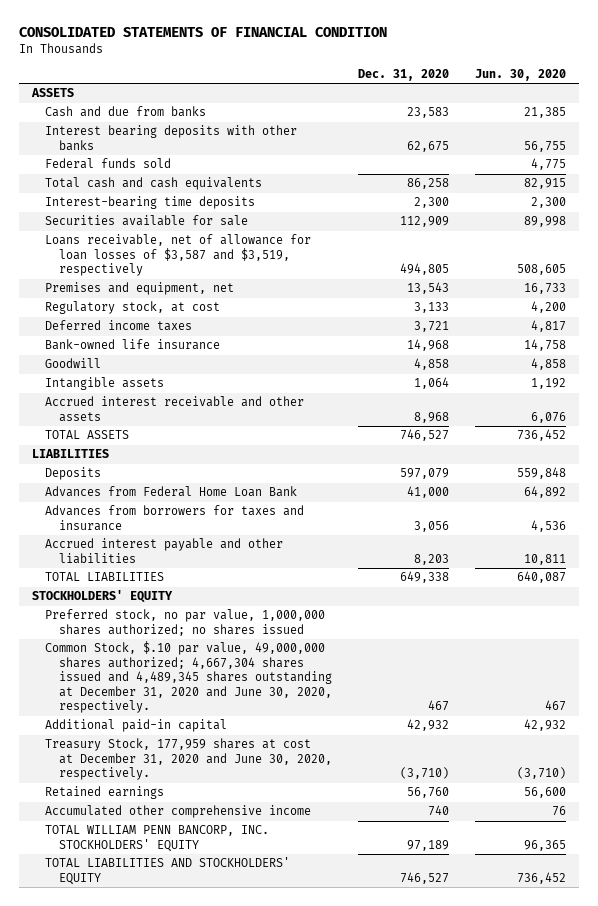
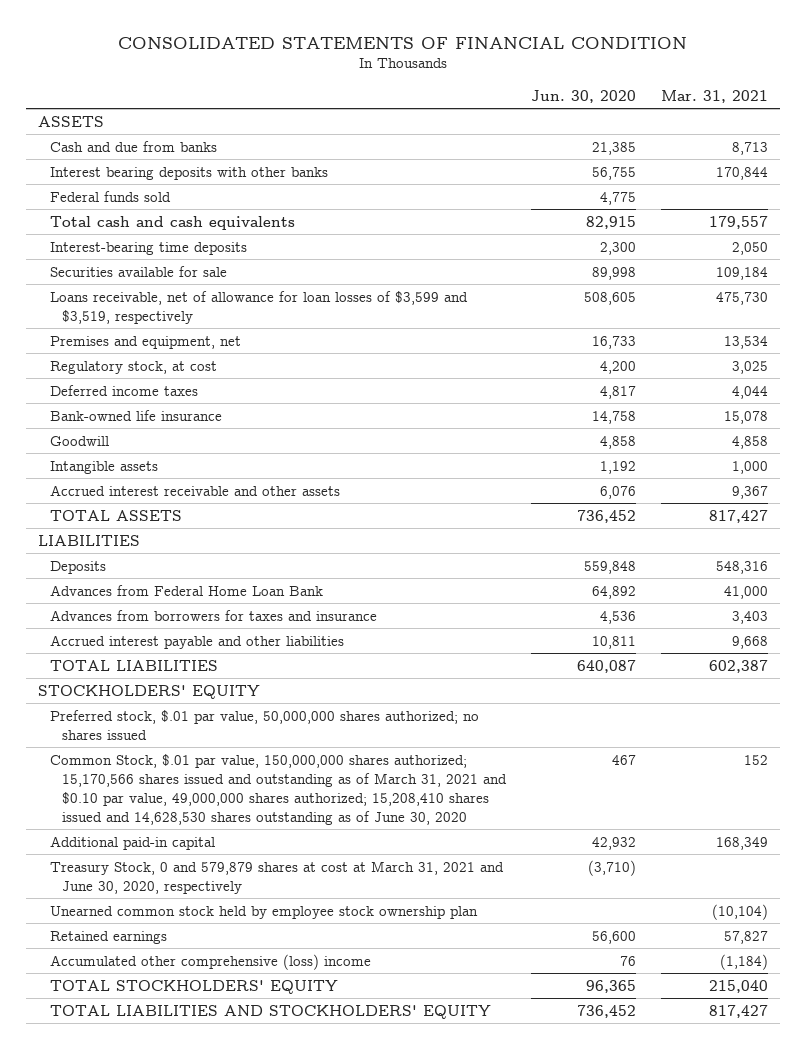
- | Dec. 31, 2020 | Jun. 30, 2020
+ | Jun. 30, 2020 | Mar. 31, 2021
- Loans receivable, net of allowance for loan losses of $3,587 and $3,519, respectively | 494,805 | 508,605
+ Loans receivable, net of allowance for loan losses of $3,599 and $3,519, respectively | 508,605 | 475,730
- Preferred stock, no par value, 1,000,000 shares authorized; no shares issued
- Common Stock, $.10 par value, 49,000,000 shares authorized; 4,667,304 shares issued and 4,489,345 shares outstanding at December 31, 2020 and June 30, 2020, respectively. | 467 | 467
+ Preferred stock, $.01 par value, 50,000,000 shares authorized; no shares issued
+ Common Stock, $.01 par value, 150,000,000 shares authorized; 15,170,566 shares issued and outstanding as of March 31, 2021 and $0.10 par value, 49,000,000 shares authorized; 15,208,410 shares issued and 14,628,530 shares outstanding as of June 30, 2020 | 467 | 152
- Treasury Stock, 177,959 shares at cost at December 31, 2020 and June 30, 2020, respectively. | (3,710) | (3,710)
+ Treasury Stock, 0 and 579,879 shares at cost at March 31, 2021 and June 30, 2020, respectively | (3,710) |
+ Unearned common stock held by employee stock ownership plan | | (10,104)
- Accumulated other comprehensive income | 740 | 76
- TOTAL WILLIAM PENN BANCORP, INC. STOCKHOLDERS' EQUITY | 97,189 | 96,365
+ Accumulated other comprehensive (loss) income | 76 | (1,184)
+ TOTAL STOCKHOLDERS' EQUITY | 96,365 | 215,040

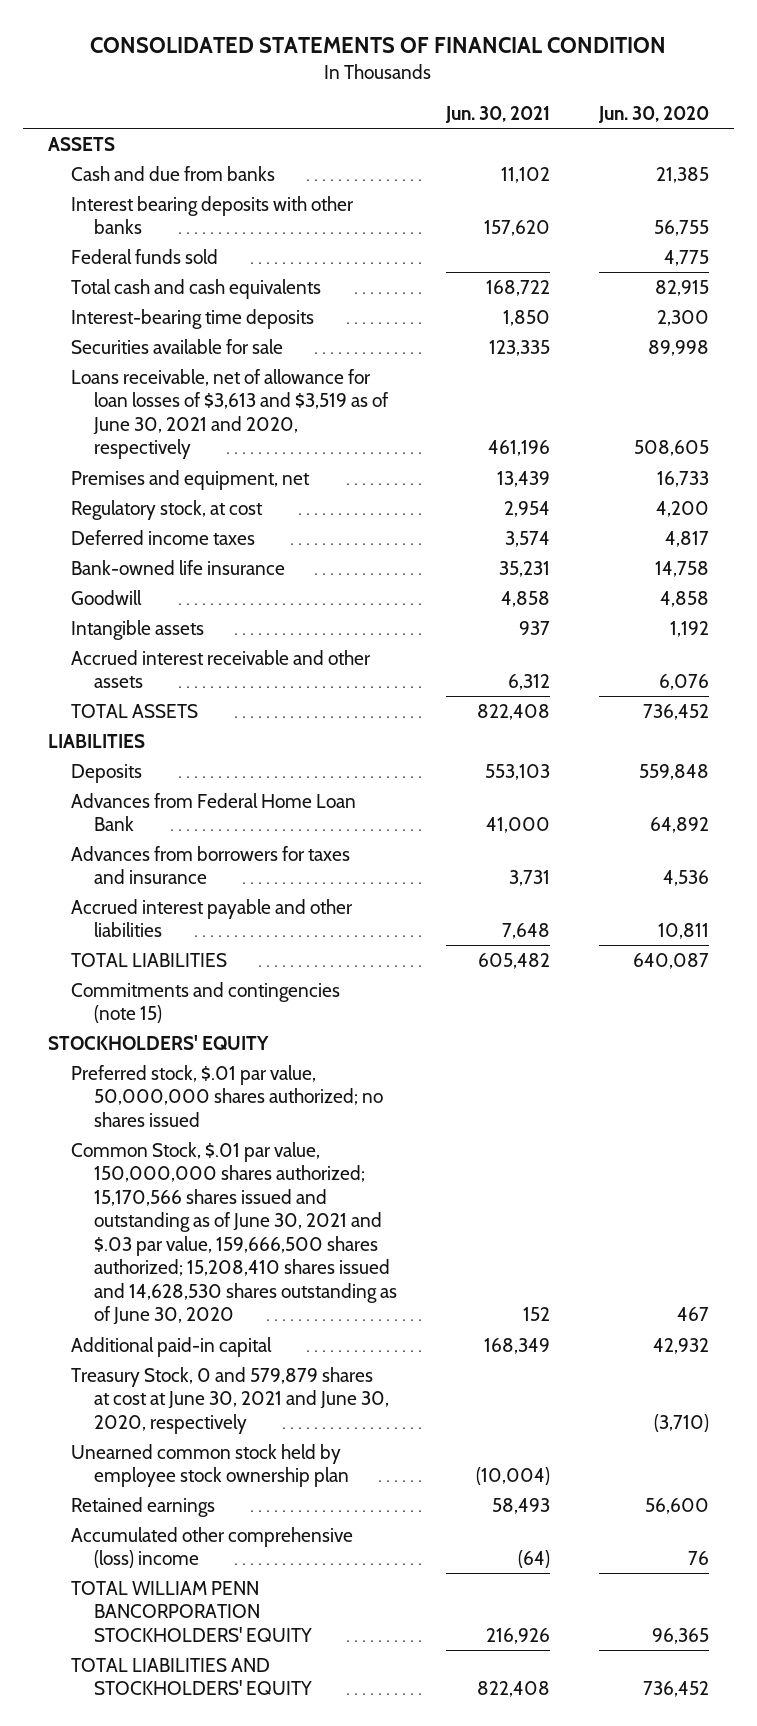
- | Jun. 30, 2020 | Mar. 31, 2021
+ | Jun. 30, 2021 | Jun. 30, 2020
- Loans receivable, net of allowance for loan losses of $3,599 and $3,519, respectively | 508,605 | 475,730
+ Loans receivable, net of allowance for loan losses of $3,613 and $3,519 as of June 30, 2021 and 2020, respectively | 461,196 | 508,605
+ Commitments and contingencies (note 15)
- Common Stock, $.01 par value, 150,000,000 shares authorized; 15,170,566 shares issued and outstanding as of March 31, 2021 and $0.10 par value, 49,000,000 shares authorized; 15,208,410 shares issued and 14,628,530 shares outstanding as of June 30, 2020 | 467 | 152
+ Common Stock, $.01 par value, 150,000,000 shares authorized; 15,170,566 shares issued and outstanding as of June 30, 2021 and $.03 par value, 159,666,500 shares authorized; 15,208,410 shares issued and 14,628,530 shares outstanding as of June 30, 2020 | 152 | 467
- Treasury Stock, 0 and 579,879 shares at cost at March 31, 2021 and June 30, 2020, respectively | (3,710) |
+ Treasury Stock, 0 and 579,879 shares at cost at June 30, 2021 and June 30, 2020, respectively | | (3,710)
- TOTAL STOCKHOLDERS' EQUITY | 96,365 | 215,040
+ TOTAL WILLIAM PENN BANCORPORATION STOCKHOLDERS' EQUITY | 216,926 | 96,365

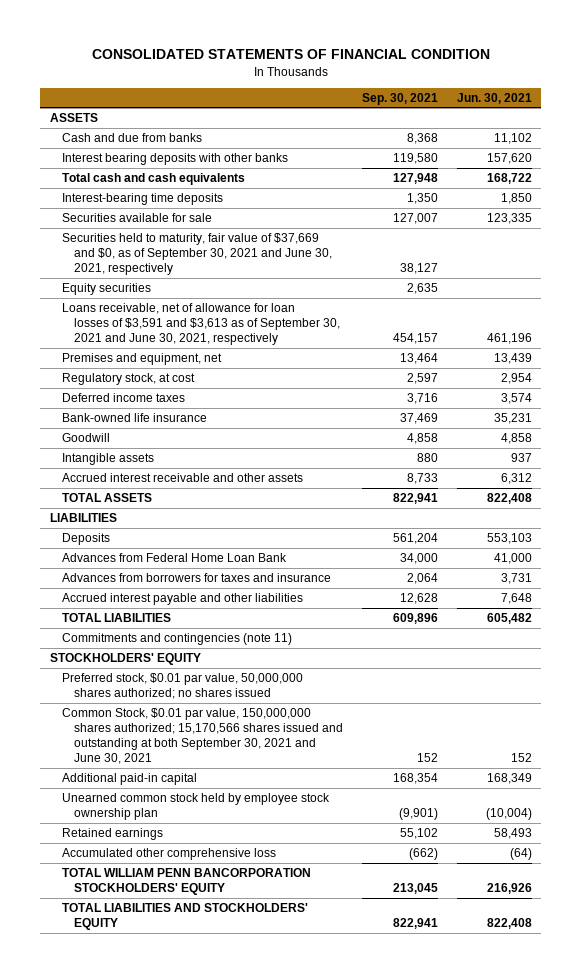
- | Jun. 30, 2021 | Jun. 30, 2020
+ | Sep. 30, 2021 | Jun. 30, 2021
- Federal funds sold | | 4,775
- Loans receivable, net of allowance for loan losses of $3,613 and $3,519 as of June 30, 2021 and 2020, respectively | 461,196 | 508,605
+ Securities held to maturity, fair value of $37,669 and $0, as of September 30, 2021 and June 30, 2021, respectively | 38,127 |
+ Equity securities | 2,635 |
+ Loans receivable, net of allowance for loan losses of $3,591 and $3,613 as of September 30, 2021 and June 30, 2021, respectively | 454,157 | 461,196
- Commitments and contingencies (note 15)
+ Commitments and contingencies (note 11)
- Preferred stock, $.01 par value, 50,000,000 shares authorized; no shares issued
- Common Stock, $.01 par value, 150,000,000 shares authorized; 15,170,566 shares issued and outstanding as of June 30, 2021 and $.03 par value, 159,666,500 shares authorized; 15,208,410 shares issued and 14,628,530 shares outstanding as of June 30, 2020 | 152 | 467
+ Preferred stock, $0.01 par value, 50,000,000 shares authorized; no shares issued
+ Common Stock, $0.01 par value, 150,000,000 shares authorized; 15,170,566 shares issued and outstanding at both September 30, 2021 and June 30, 2021 | 152 | 152
- Treasury Stock, 0 and 579,879 shares at cost at June 30, 2021 and June 30, 2020, respectively | | (3,710)
- Accumulated other comprehensive (loss) income | (64) | 76
+ Accumulated other comprehensive loss | (662) | (64)

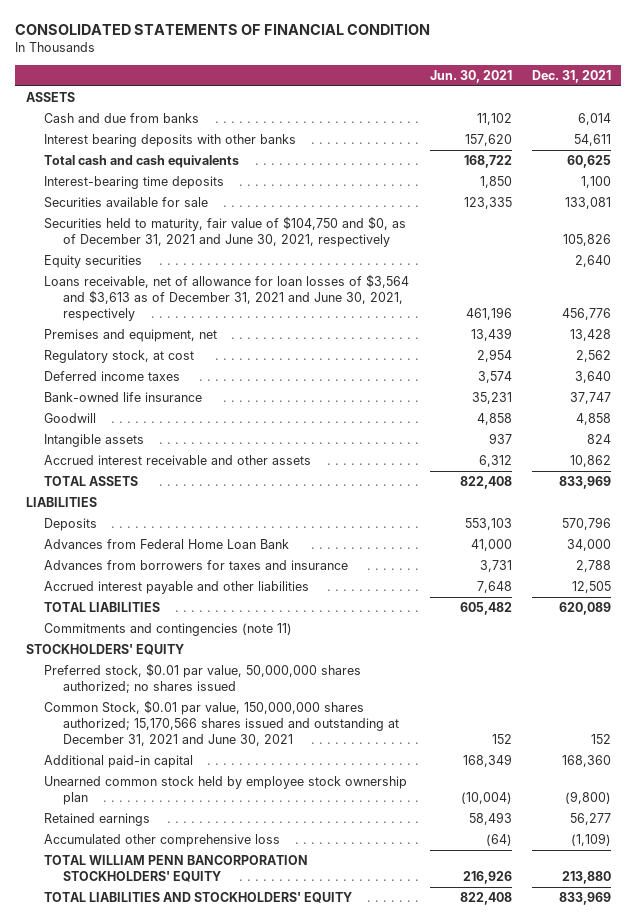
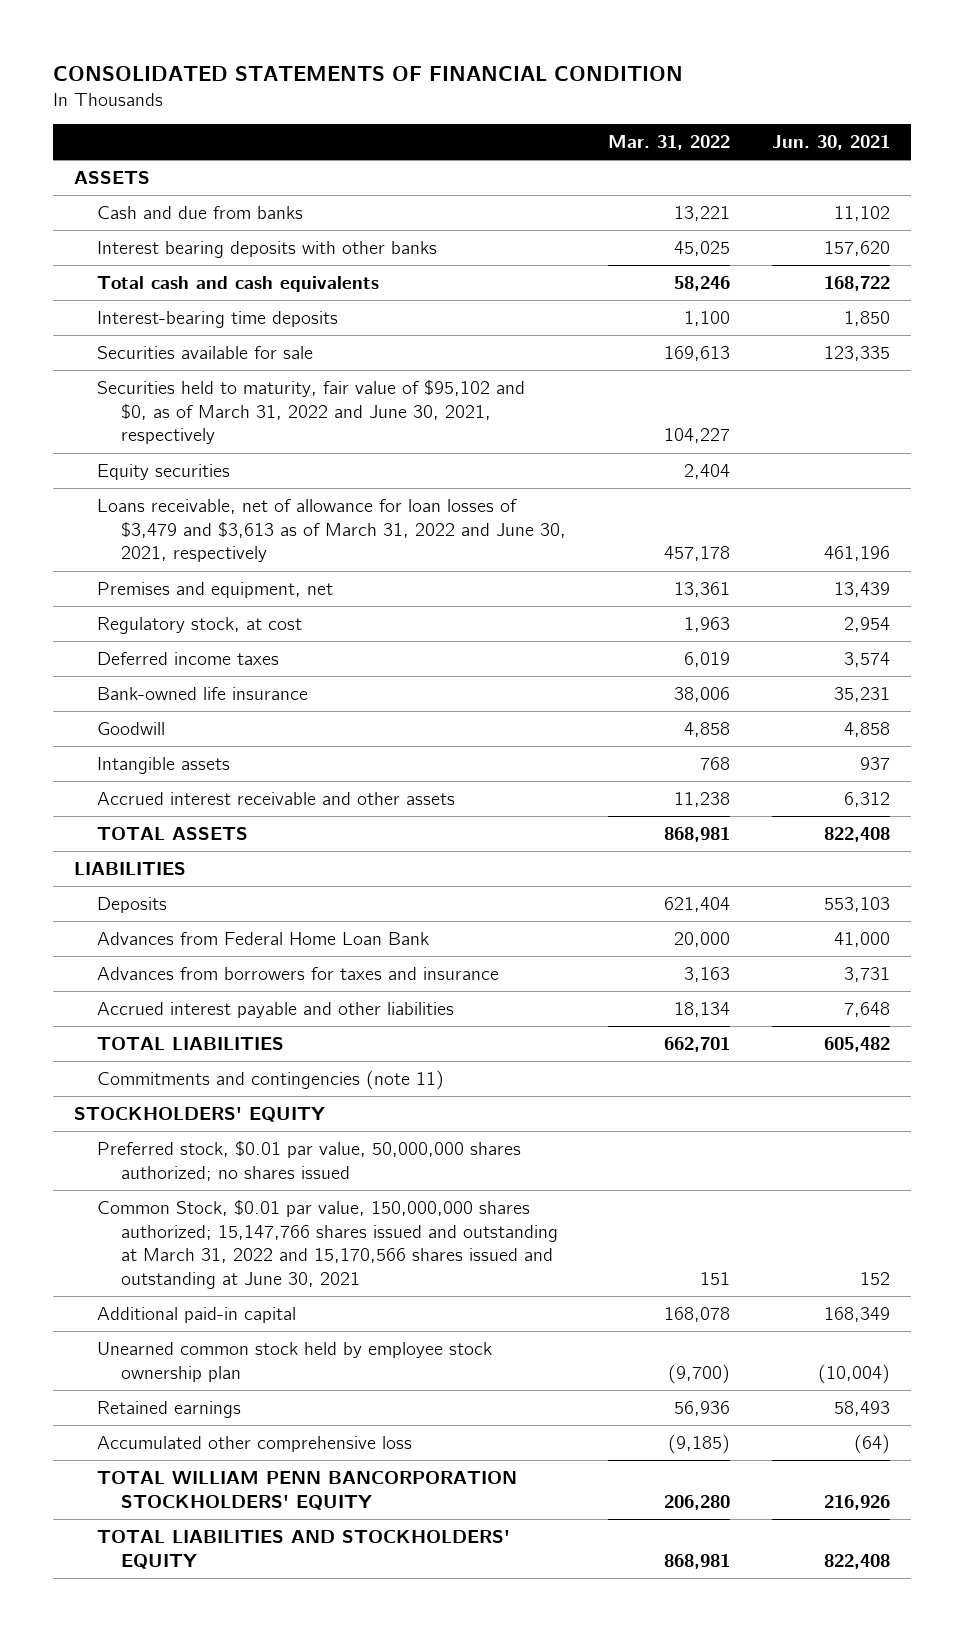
- | Jun. 30, 2021 | Dec. 31, 2021
+ | Mar. 31, 2022 | Jun. 30, 2021
- Securities held to maturity, fair value of $104,750 and $0, as of December 31, 2021 and June 30, 2021, respectively | | 105,826
+ Securities held to maturity, fair value of $95,102 and $0, as of March 31, 2022 and June 30, 2021, respectively | 104,227 |
- Loans receivable, net of allowance for loan losses of $3,564 and $3,613 as of December 31, 2021 and June 30, 2021, respectively | 461,196 | 456,776
+ Loans receivable, net of allowance for loan losses of $3,479 and $3,613 as of March 31, 2022 and June 30, 2021, respectively | 457,178 | 461,196
- Common Stock, $0.01 par value, 150,000,000 shares authorized; 15,170,566 shares issued and outstanding at December 31, 2021 and June 30, 2021 | 152 | 152
+ Common Stock, $0.01 par value, 150,000,000 shares authorized; 15,147,766 shares issued and outstanding at March 31, 2022 and 15,170,566 shares issued and outstanding at June 30, 2021 | 151 | 152

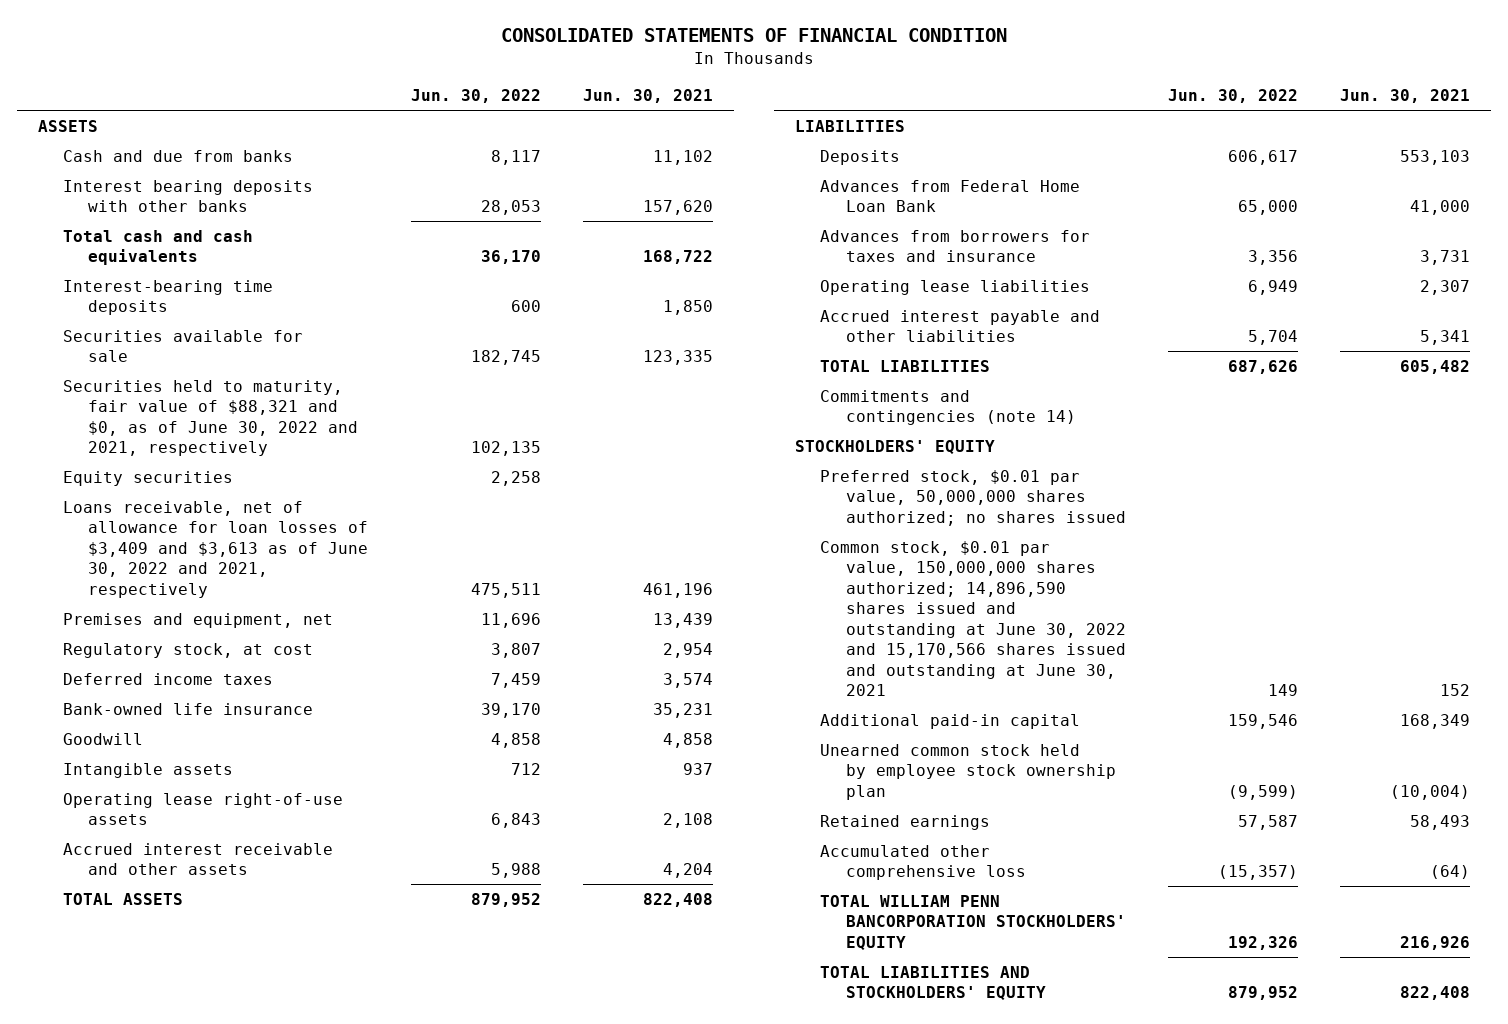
- | Mar. 31, 2022 | Jun. 30, 2021
+ | Jun. 30, 2022 | Jun. 30, 2021
- Securities held to maturity, fair value of $95,102 and $0, as of March 31, 2022 and June 30, 2021, respectively | 104,227 |
+ Securities held to maturity, fair value of $88,321 and $0, as of June 30, 2022 and 2021, respectively | 102,135 |
- Loans receivable, net of allowance for loan losses of $3,479 and $3,613 as of March 31, 2022 and June 30, 2021, respectively | 457,178 | 461,196
+ Loans receivable, net of allowance for loan losses of $3,409 and $3,613 as of June 30, 2022 and 2021, respectively | 475,511 | 461,196
- Accrued interest receivable and other assets | 11,238 | 6,312
+ Operating lease right-of-use assets | 6,843 | 2,108
+ Accrued interest receivable and other assets | 5,988 | 4,204
- Accrued interest payable and other liabilities | 18,134 | 7,648
+ Operating lease liabilities | 6,949 | 2,307
+ Accrued interest payable and other liabilities | 5,704 | 5,341
- Commitments and contingencies (note 11)
+ Commitments and contingencies (note 14)
- Common Stock, $0.01 par value, 150,000,000 shares authorized; 15,147,766 shares issued and outstanding at March 31, 2022 and 15,170,566 shares issued and outstanding at June 30, 2021 | 151 | 152
+ Common stock, $0.01 par value, 150,000,000 shares authorized; 14,896,590 shares issued and outstanding at June 30, 2022 and 15,170,566 shares issued and outstanding at June 30, 2021 | 149 | 152

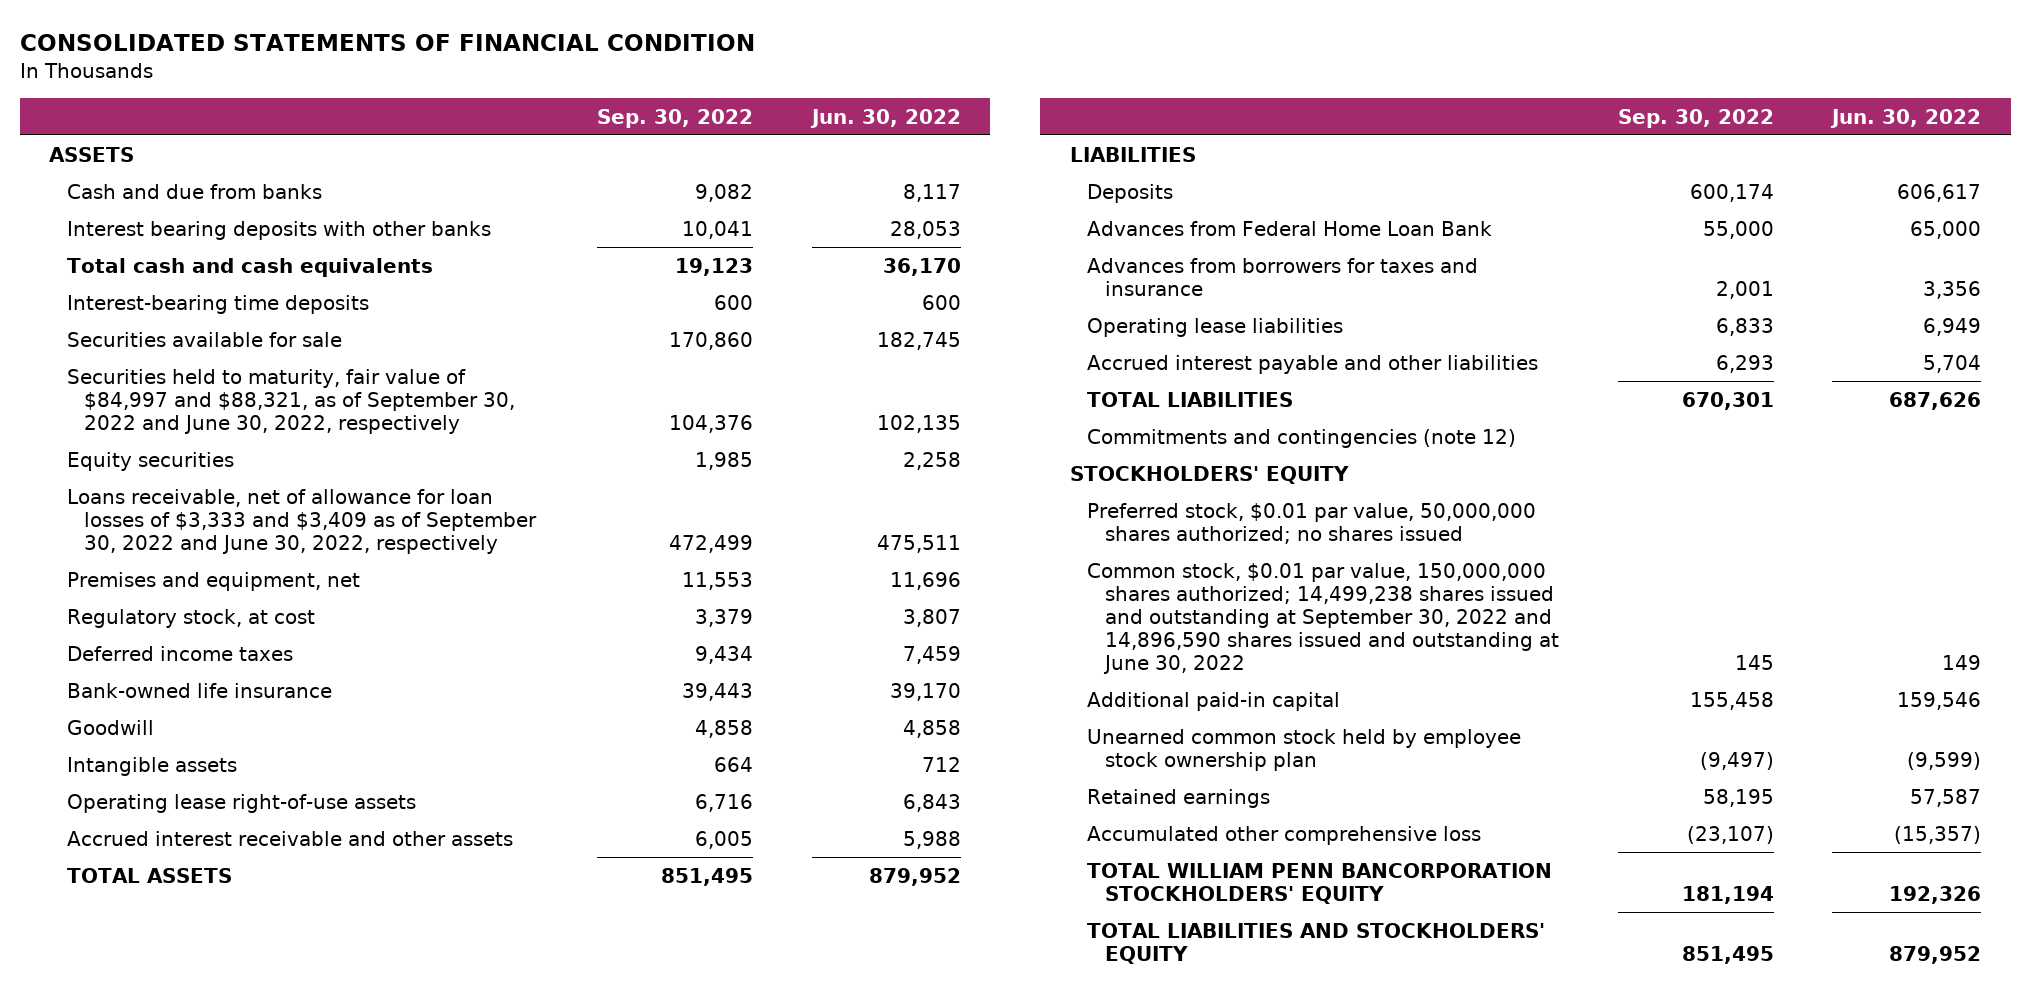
- | Jun. 30, 2022 | Jun. 30, 2021
+ | Sep. 30, 2022 | Jun. 30, 2022
- Securities held to maturity, fair value of $88,321 and $0, as of June 30, 2022 and 2021, respectively | 102,135 |
+ Securities held to maturity, fair value of $84,997 and $88,321, as of September 30, 2022 and June 30, 2022, respectively | 104,376 | 102,135
- Loans receivable, net of allowance for loan losses of $3,409 and $3,613 as of June 30, 2022 and 2021, respectively | 475,511 | 461,196
+ Loans receivable, net of allowance for loan losses of $3,333 and $3,409 as of September 30, 2022 and June 30, 2022, respectively | 472,499 | 475,511
- Commitments and contingencies (note 14)
+ Commitments and contingencies (note 12)
- Common stock, $0.01 par value, 150,000,000 shares authorized; 14,896,590 shares issued and outstanding at June 30, 2022 and 15,170,566 shares issued and outstanding at June 30, 2021 | 149 | 152
+ Common stock, $0.01 par value, 150,000,000 shares authorized; 14,499,238 shares issued and outstanding at September 30, 2022 and 14,896,590 shares issued and outstanding at June 30, 2022 | 145 | 149

